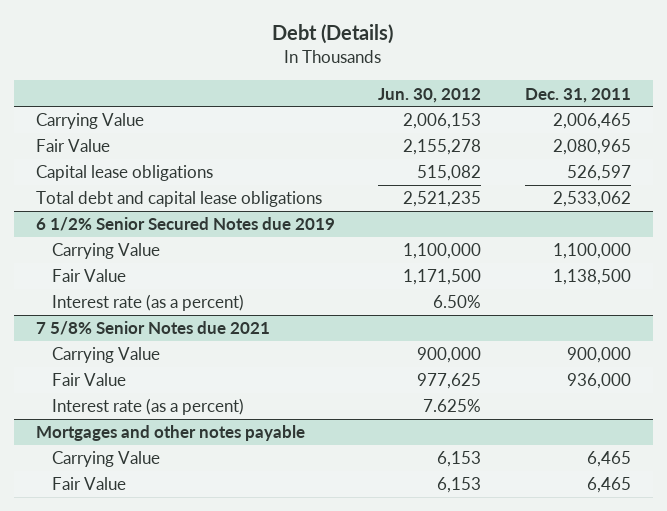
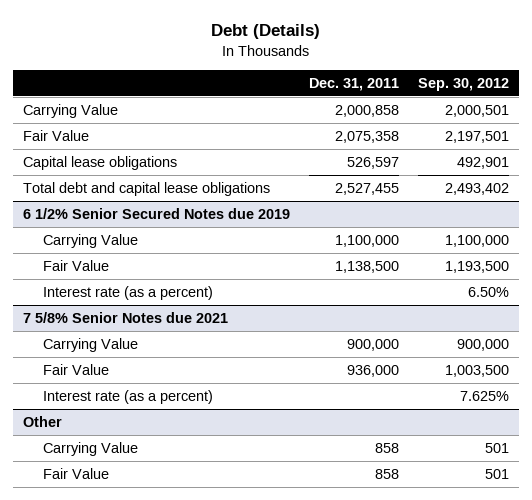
- | Jun. 30, 2012 | Dec. 31, 2011
+ | Dec. 31, 2011 | Sep. 30, 2012
- Carrying Value | 2,006,153 | 2,006,465
- Fair Value | 2,155,278 | 2,080,965
+ Carrying Value | 2,000,858 | 2,000,501
+ Fair Value | 2,075,358 | 2,197,501
- Total debt and capital lease obligations | 2,521,235 | 2,533,062
+ Total debt and capital lease obligations | 2,527,455 | 2,493,402
- Mortgages and other notes payable
- Carrying Value | 6,153 | 6,465
- Fair Value | 6,153 | 6,465
+ Other
+ Carrying Value | 858 | 501
+ Fair Value | 858 | 501

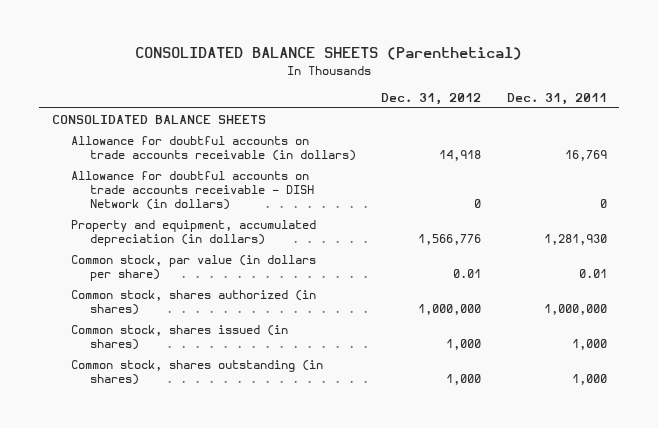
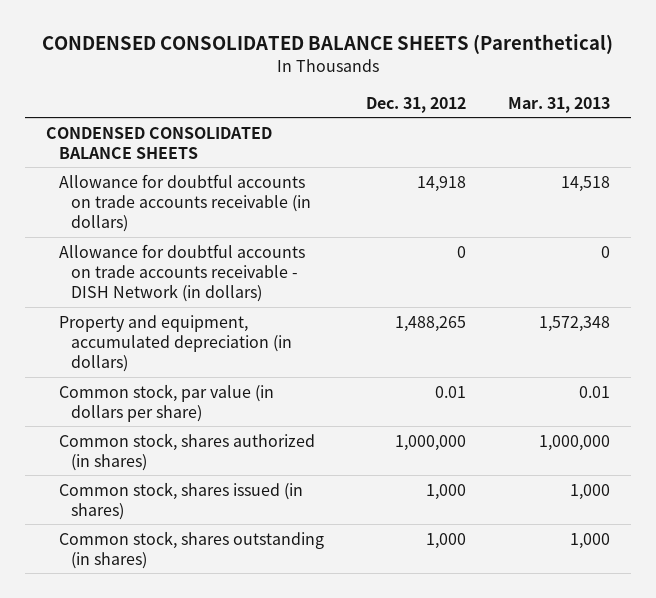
- CONSOLIDATED BALANCE SHEETS (Parenthetical)
+ CONDENSED CONSOLIDATED BALANCE SHEETS (Parenthetical)
- | Dec. 31, 2012 | Dec. 31, 2011
+ | Dec. 31, 2012 | Mar. 31, 2013
- CONSOLIDATED BALANCE SHEETS
+ CONDENSED CONSOLIDATED BALANCE SHEETS
- Property and equipment, accumulated depreciation (in dollars) | 1,566,776 | 1,281,930
+ Property and equipment, accumulated depreciation (in dollars) | 1,488,265 | 1,572,348

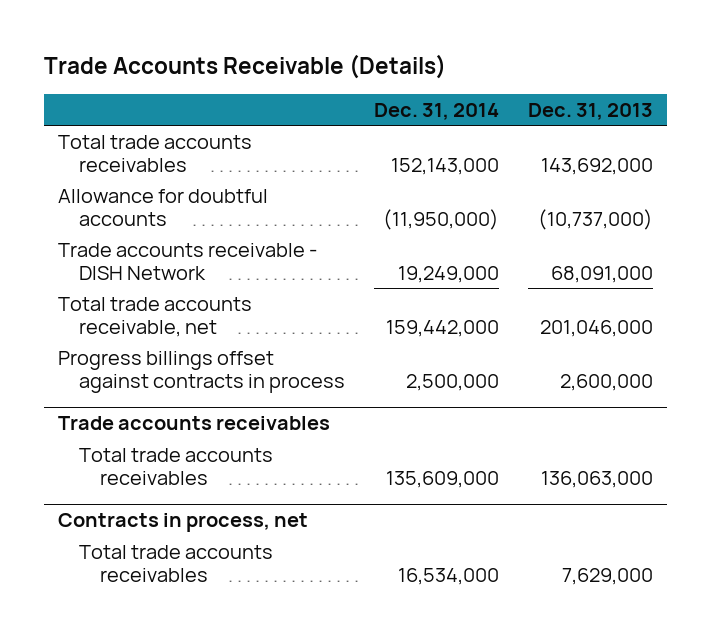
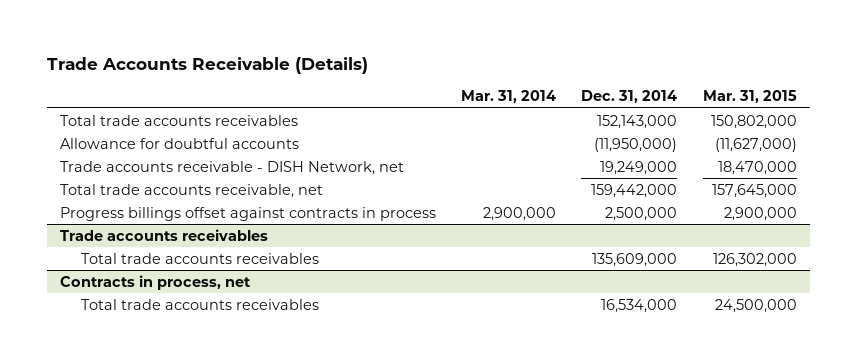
- | Dec. 31, 2014 | Dec. 31, 2013
+ | Mar. 31, 2014 | Dec. 31, 2014 | Mar. 31, 2015
- Trade accounts receivable - DISH Network | 19,249,000 | 68,091,000
+ Trade accounts receivable - DISH Network, net | | 19,249,000 | 18,470,000

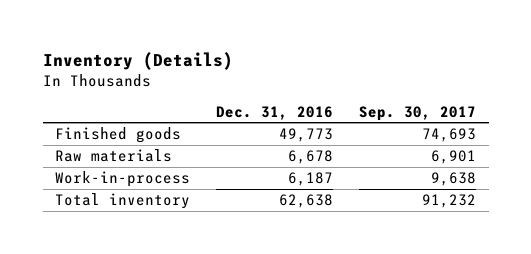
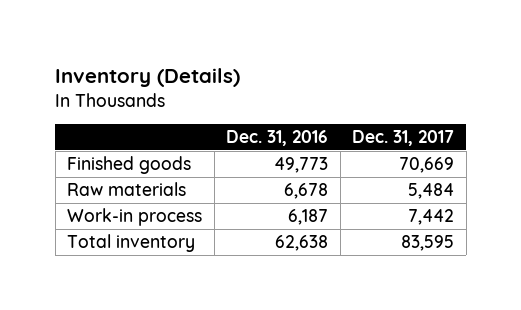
- | Dec. 31, 2016 | Sep. 30, 2017
+ | Dec. 31, 2016 | Dec. 31, 2017
- Work-in-process | 6,187 | 9,638
+ Work-in process | 6,187 | 7,442

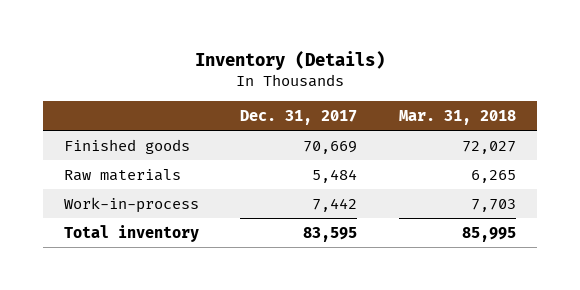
- | Dec. 31, 2016 | Dec. 31, 2017
+ | Dec. 31, 2017 | Mar. 31, 2018
- Work-in process | 6,187 | 7,442
+ Work-in-process | 7,442 | 7,703

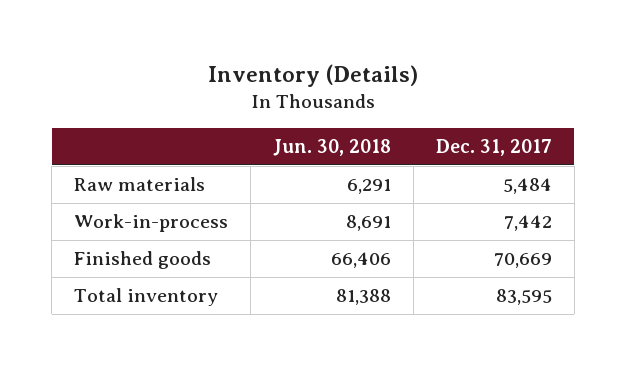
- | Dec. 31, 2017 | Mar. 31, 2018
+ | Jun. 30, 2018 | Dec. 31, 2017
moved down: Finished goods | 66,406 | 70,669

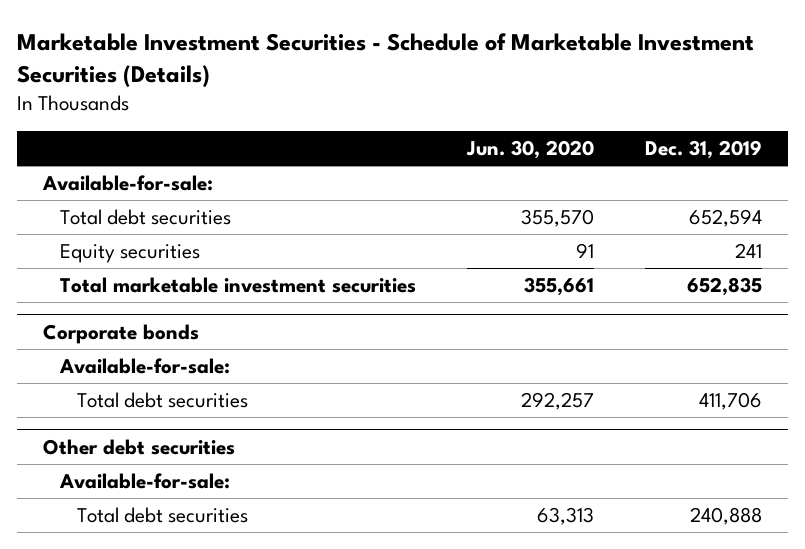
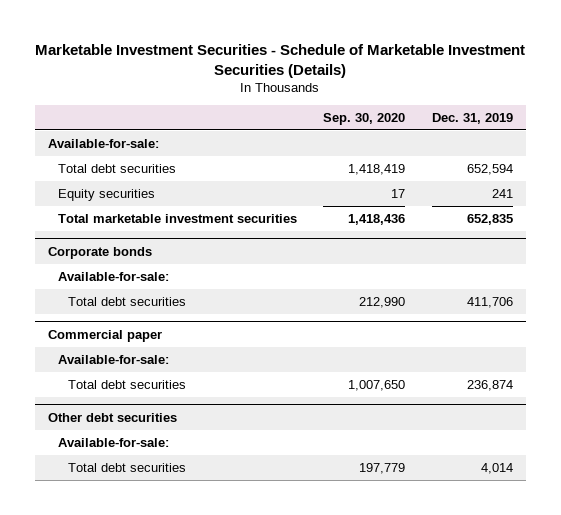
- | Jun. 30, 2020 | Dec. 31, 2019
+ | Sep. 30, 2020 | Dec. 31, 2019
+ Commercial paper
+ Available-for-sale:
+ Total debt securities | 1,007,650 | 236,874
@ Other debt securities
- Total debt securities | 63,313 | 240,888
+ Total debt securities | 197,779 | 4,014

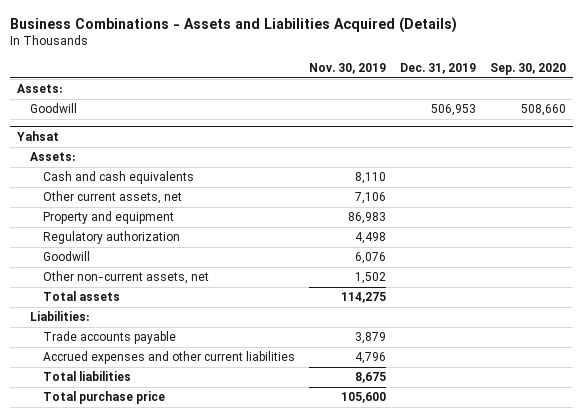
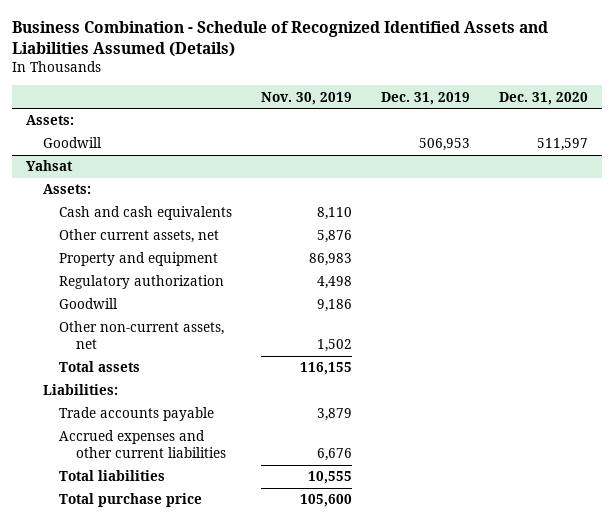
- Business Combinations - Assets and Liabilities Acquired (Details)
+ Business Combination - Schedule of Recognized Identified Assets and Liabilities Assumed (Details)
- | Nov. 30, 2019 | Dec. 31, 2019 | Sep. 30, 2020
+ | Nov. 30, 2019 | Dec. 31, 2019 | Dec. 31, 2020
@ Yahsat
- Other current assets, net | 7,106 | |
+ Other current assets, net | 5,876 | |
- Goodwill | 6,076 | |
+ Goodwill | 9,186 | |
- Total assets | 114,275 | |
+ Total assets | 116,155 | |
- Accrued expenses and other current liabilities | 4,796 | |
- Total liabilities | 8,675 | |
+ Accrued expenses and other current liabilities | 6,676 | |
+ Total liabilities | 10,555 | |

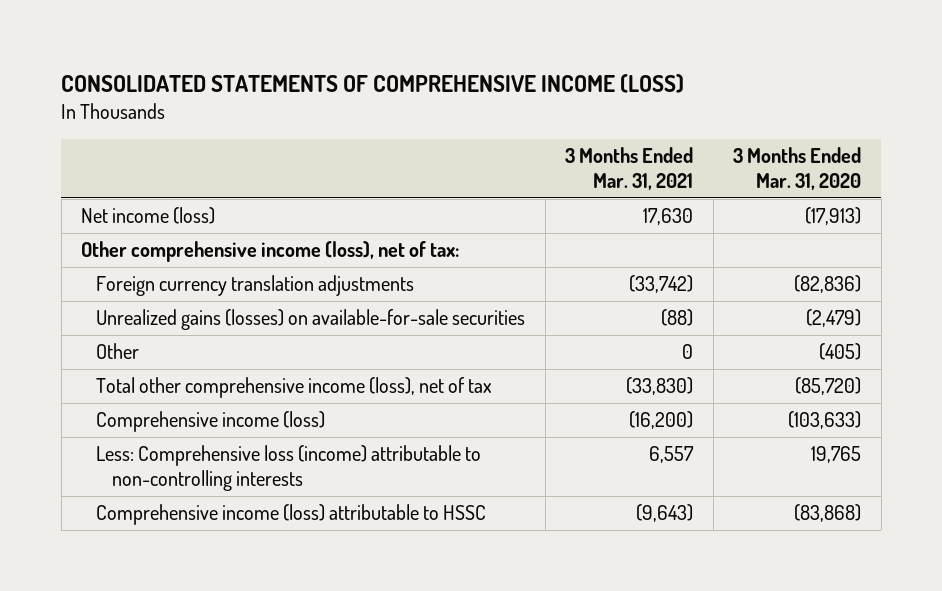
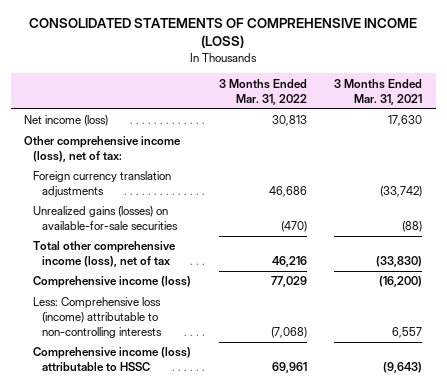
- | 3 Months Ended Mar. 31, 2021 | 3 Months Ended Mar. 31, 2020
+ | 3 Months Ended Mar. 31, 2022 | 3 Months Ended Mar. 31, 2021
- Other | 0 | (405)

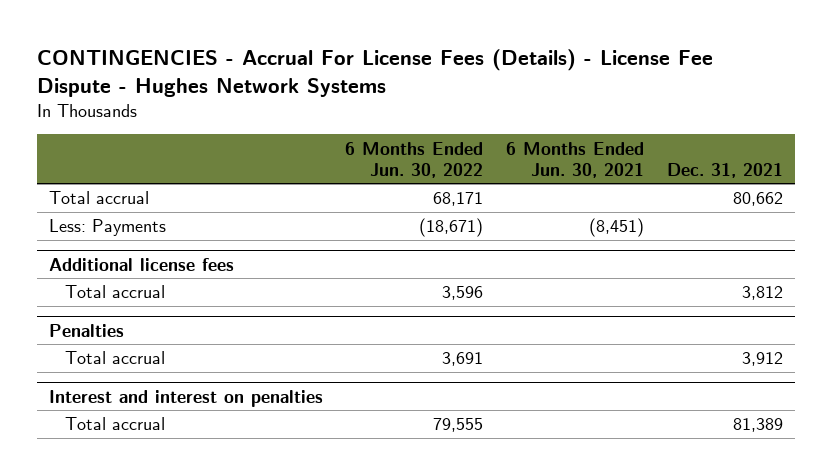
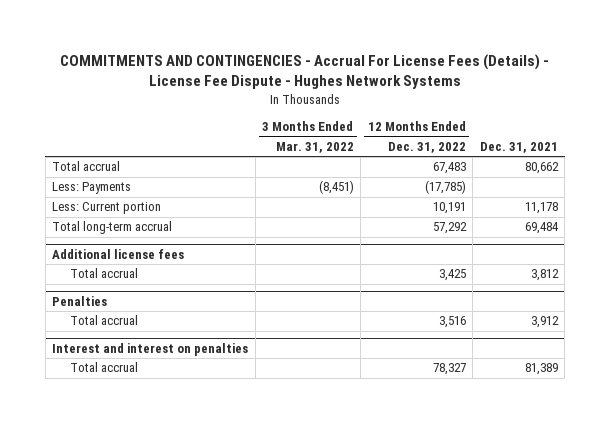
- CONTINGENCIES - Accrual For License Fees (Details) - License Fee Dispute - Hughes Network Systems
+ COMMITMENTS AND CONTINGENCIES - Accrual For License Fees (Details) - License Fee Dispute - Hughes Network Systems
- | 6 Months Ended Jun. 30, 2022 | 6 Months Ended Jun. 30, 2021 | Dec. 31, 2021
+ | 3 Months Ended Mar. 31, 2022 | 12 Months Ended Dec. 31, 2022 | Dec. 31, 2021
+ Less: Current portion | | 10,191 | 11,178
+ Total long-term accrual | | 57,292 | 69,484

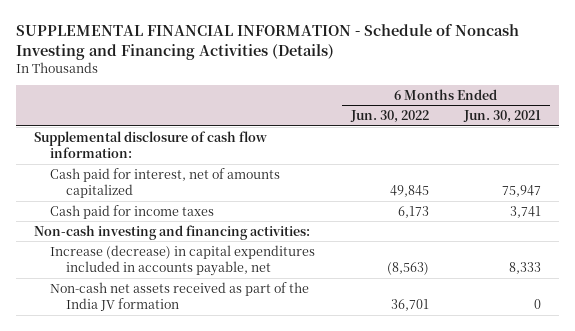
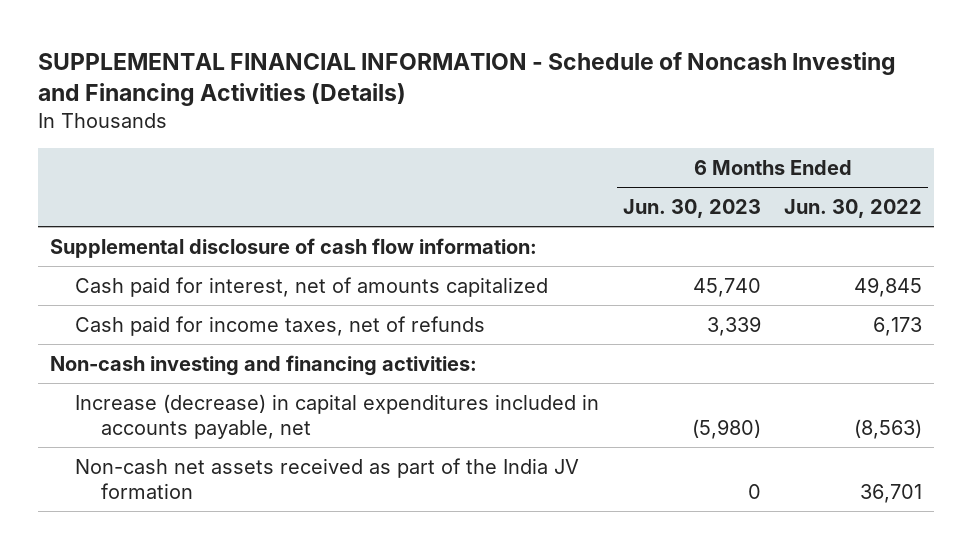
- | 6 Months Ended Jun. 30, 2022 | 6 Months Ended Jun. 30, 2021
+ | 6 Months Ended Jun. 30, 2023 | 6 Months Ended Jun. 30, 2022
- Cash paid for income taxes | 6,173 | 3,741
+ Cash paid for income taxes, net of refunds | 3,339 | 6,173

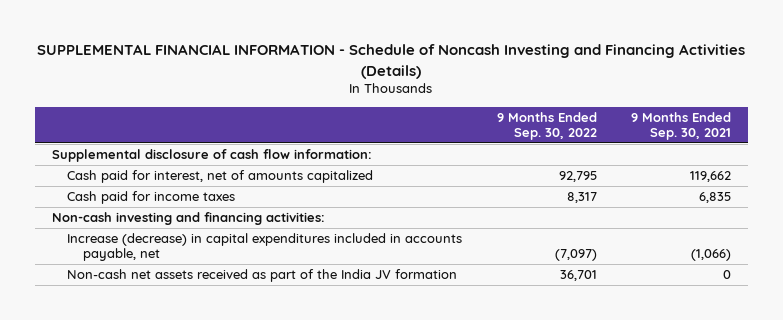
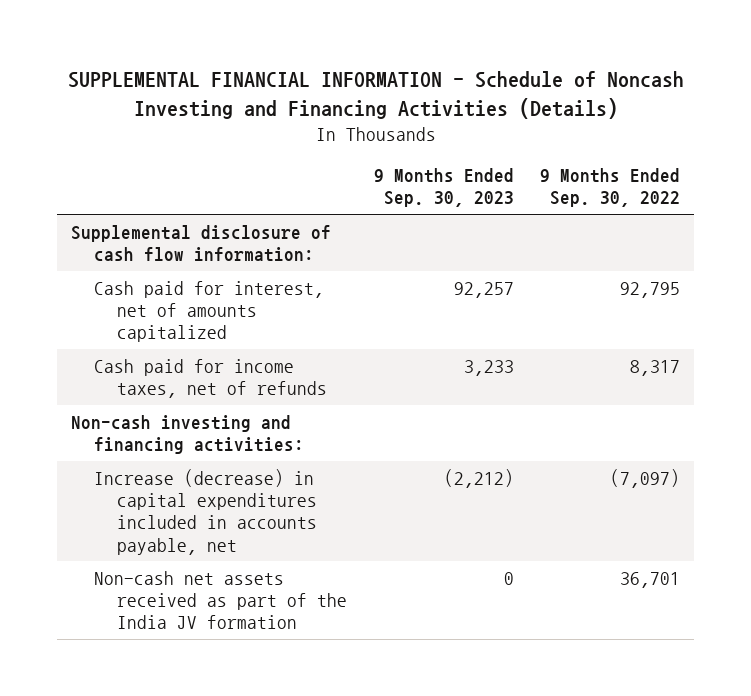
- | 9 Months Ended Sep. 30, 2022 | 9 Months Ended Sep. 30, 2021
+ | 9 Months Ended Sep. 30, 2023 | 9 Months Ended Sep. 30, 2022
- Cash paid for income taxes | 8,317 | 6,835
+ Cash paid for income taxes, net of refunds | 3,233 | 8,317

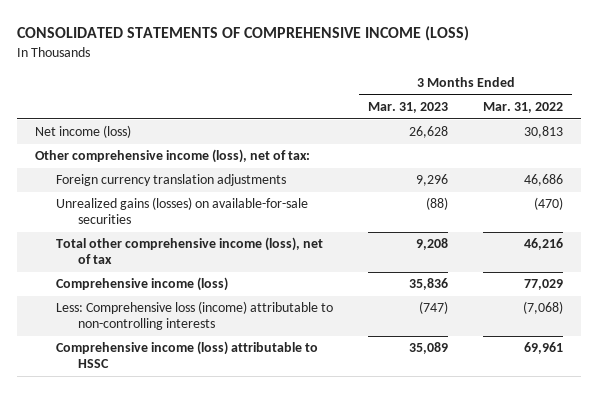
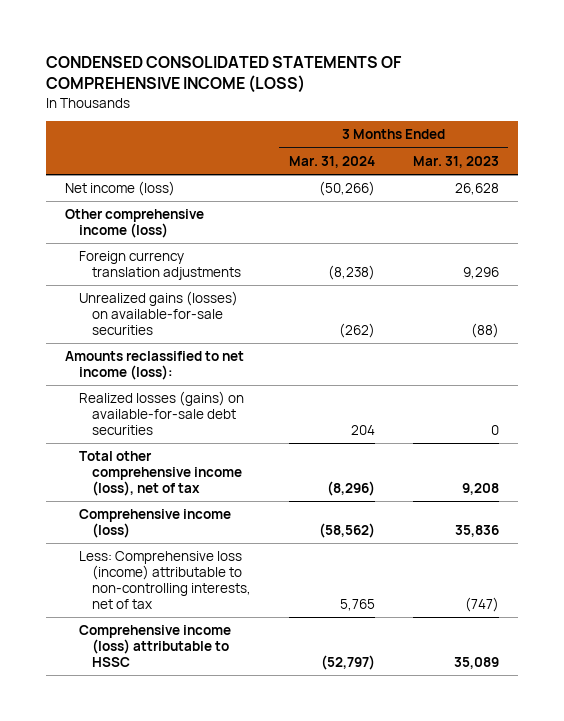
- CONSOLIDATED STATEMENTS OF COMPREHENSIVE INCOME (LOSS)
+ CONDENSED CONSOLIDATED STATEMENTS OF COMPREHENSIVE INCOME (LOSS)
- | 3 Months Ended Mar. 31, 2023 | 3 Months Ended Mar. 31, 2022
+ | 3 Months Ended Mar. 31, 2024 | 3 Months Ended Mar. 31, 2023
- Other comprehensive income (loss), net of tax:
+ Other comprehensive income (loss)
+ Amounts reclassified to net income (loss):
+ Realized losses (gains) on available-for-sale debt securities | 204 | 0
- Less: Comprehensive loss (income) attributable to non-controlling interests | (747) | (7,068)
+ Less: Comprehensive loss (income) attributable to non-controlling interests, net of tax | 5,765 | (747)

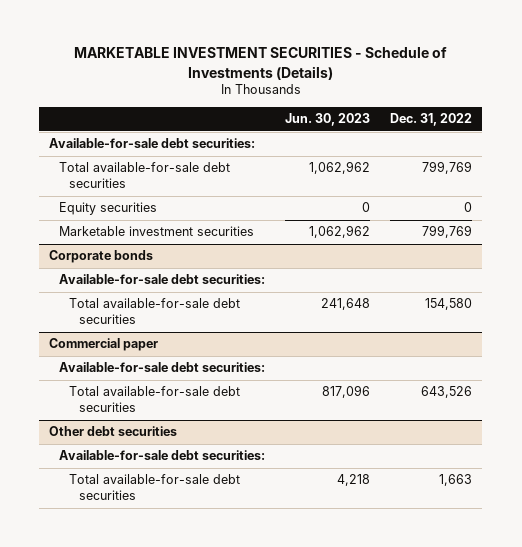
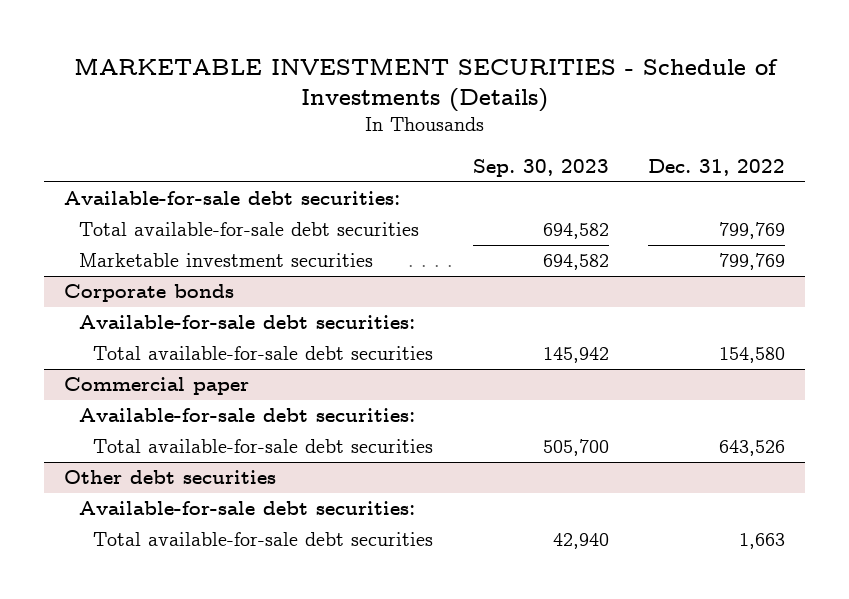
- | Jun. 30, 2023 | Dec. 31, 2022
+ | Sep. 30, 2023 | Dec. 31, 2022
- Equity securities | 0 | 0

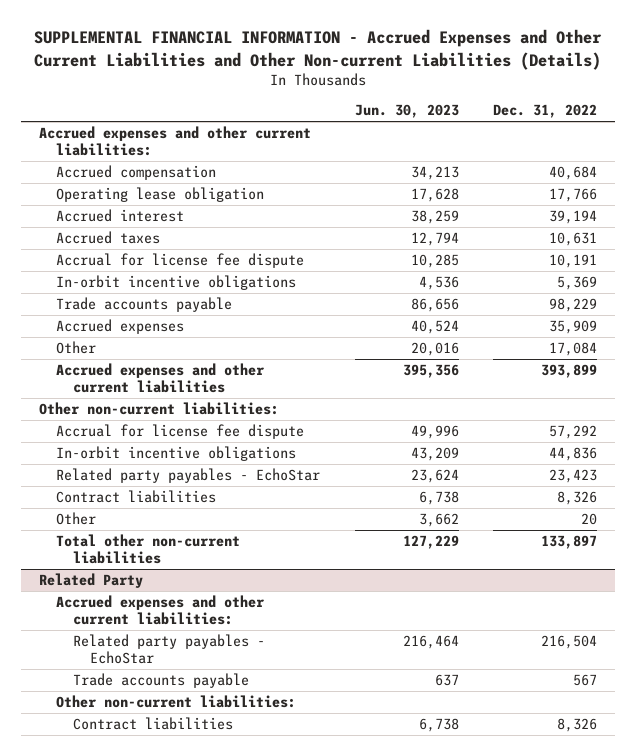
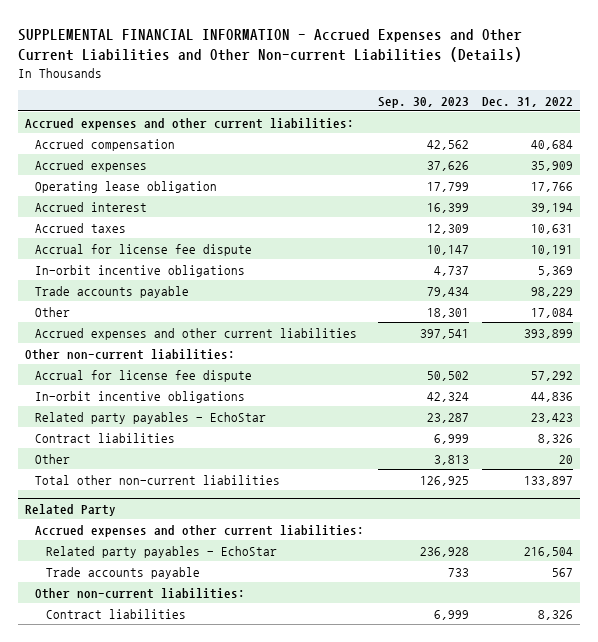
- | Jun. 30, 2023 | Dec. 31, 2022
+ | Sep. 30, 2023 | Dec. 31, 2022
moved up: Accrued expenses | 37,626 | 35,909

